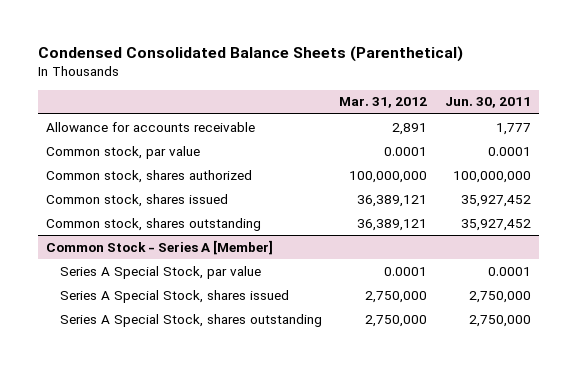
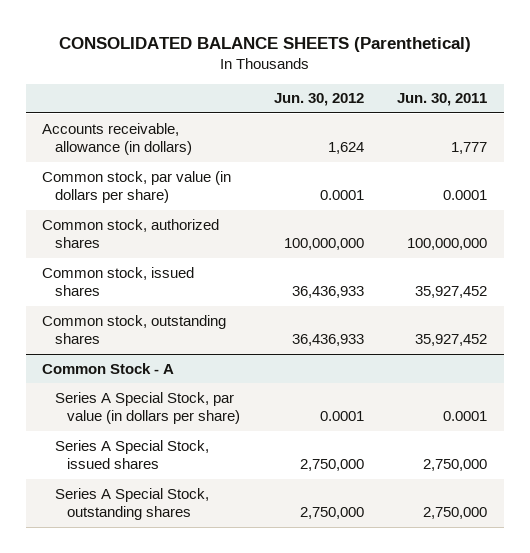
- Condensed Consolidated Balance Sheets (Parenthetical)
+ CONSOLIDATED BALANCE SHEETS (Parenthetical)
- | Mar. 31, 2012 | Jun. 30, 2011
+ | Jun. 30, 2012 | Jun. 30, 2011
- Allowance for accounts receivable | 2,891 | 1,777
- Common stock, par value | 0.0001 | 0.0001
- Common stock, shares authorized | 100,000,000 | 100,000,000
- Common stock, shares issued | 36,389,121 | 35,927,452
- Common stock, shares outstanding | 36,389,121 | 35,927,452
- Common Stock - Series A [Member]
- Series A Special Stock, par value | 0.0001 | 0.0001
- Series A Special Stock, shares issued | 2,750,000 | 2,750,000
- Series A Special Stock, shares outstanding | 2,750,000 | 2,750,000
+ Accounts receivable, allowance (in dollars) | 1,624 | 1,777
+ Common stock, par value (in dollars per share) | 0.0001 | 0.0001
+ Common stock, authorized shares | 100,000,000 | 100,000,000
+ Common stock, issued shares | 36,436,933 | 35,927,452
+ Common stock, outstanding shares | 36,436,933 | 35,927,452
+ Common Stock - A
+ Series A Special Stock, par value (in dollars per share) | 0.0001 | 0.0001
+ Series A Special Stock, issued shares | 2,750,000 | 2,750,000
+ Series A Special Stock, outstanding shares | 2,750,000 | 2,750,000

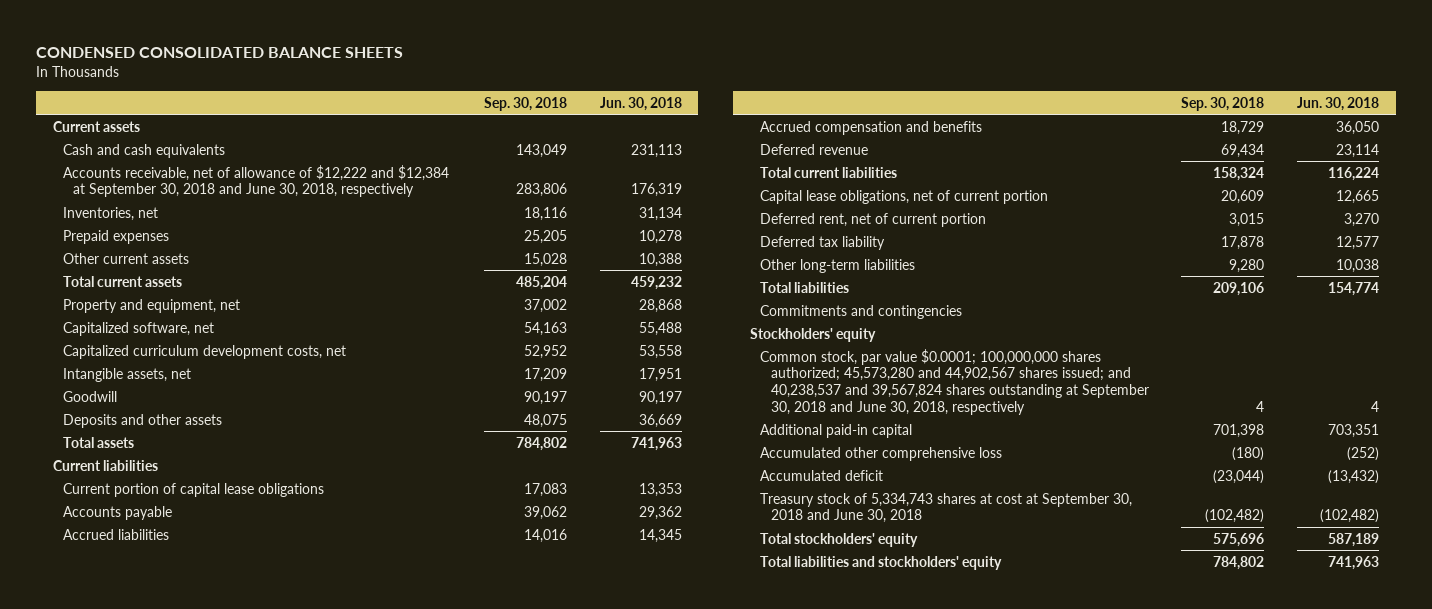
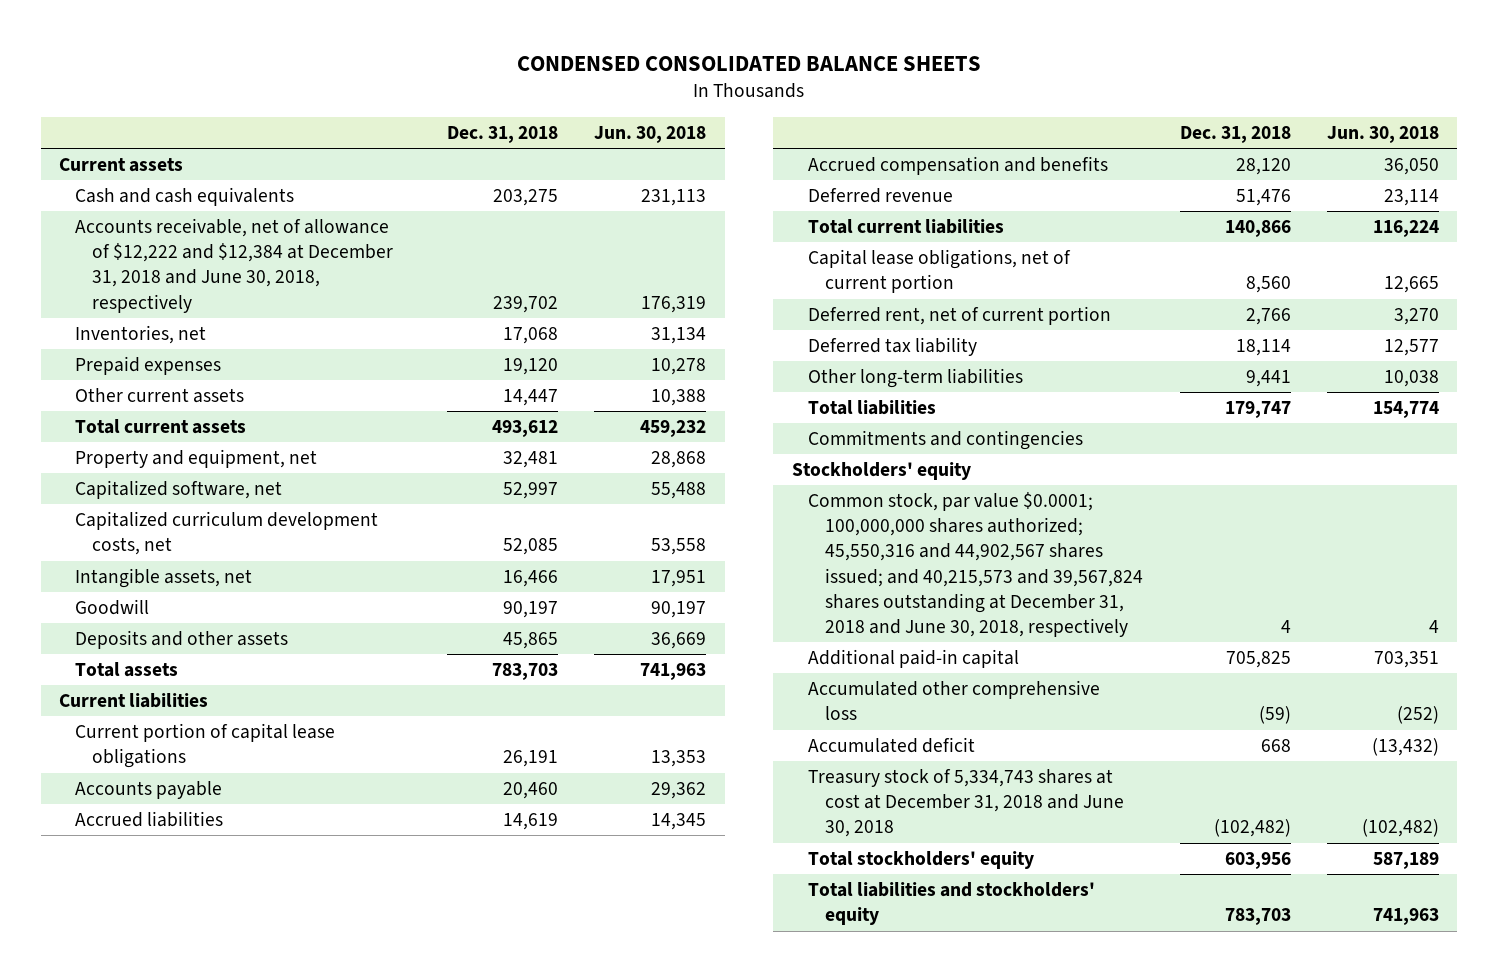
- | Sep. 30, 2018 | Jun. 30, 2018
+ | Dec. 31, 2018 | Jun. 30, 2018
- Accounts receivable, net of allowance of $12,222 and $12,384 at September 30, 2018 and June 30, 2018, respectively | 283,806 | 176,319
+ Accounts receivable, net of allowance of $12,222 and $12,384 at December 31, 2018 and June 30, 2018, respectively | 239,702 | 176,319
- Common stock, par value $0.0001; 100,000,000 shares authorized; 45,573,280 and 44,902,567 shares issued; and 40,238,537 and 39,567,824 shares outstanding at September 30, 2018 and June 30, 2018, respectively | 4 | 4
+ Common stock, par value $0.0001; 100,000,000 shares authorized; 45,550,316 and 44,902,567 shares issued; and 40,215,573 and 39,567,824 shares outstanding at December 31, 2018 and June 30, 2018, respectively | 4 | 4
- Treasury stock of 5,334,743 shares at cost at September 30, 2018 and June 30, 2018 | (102,482) | (102,482)
+ Treasury stock of 5,334,743 shares at cost at December 31, 2018 and June 30, 2018 | (102,482) | (102,482)

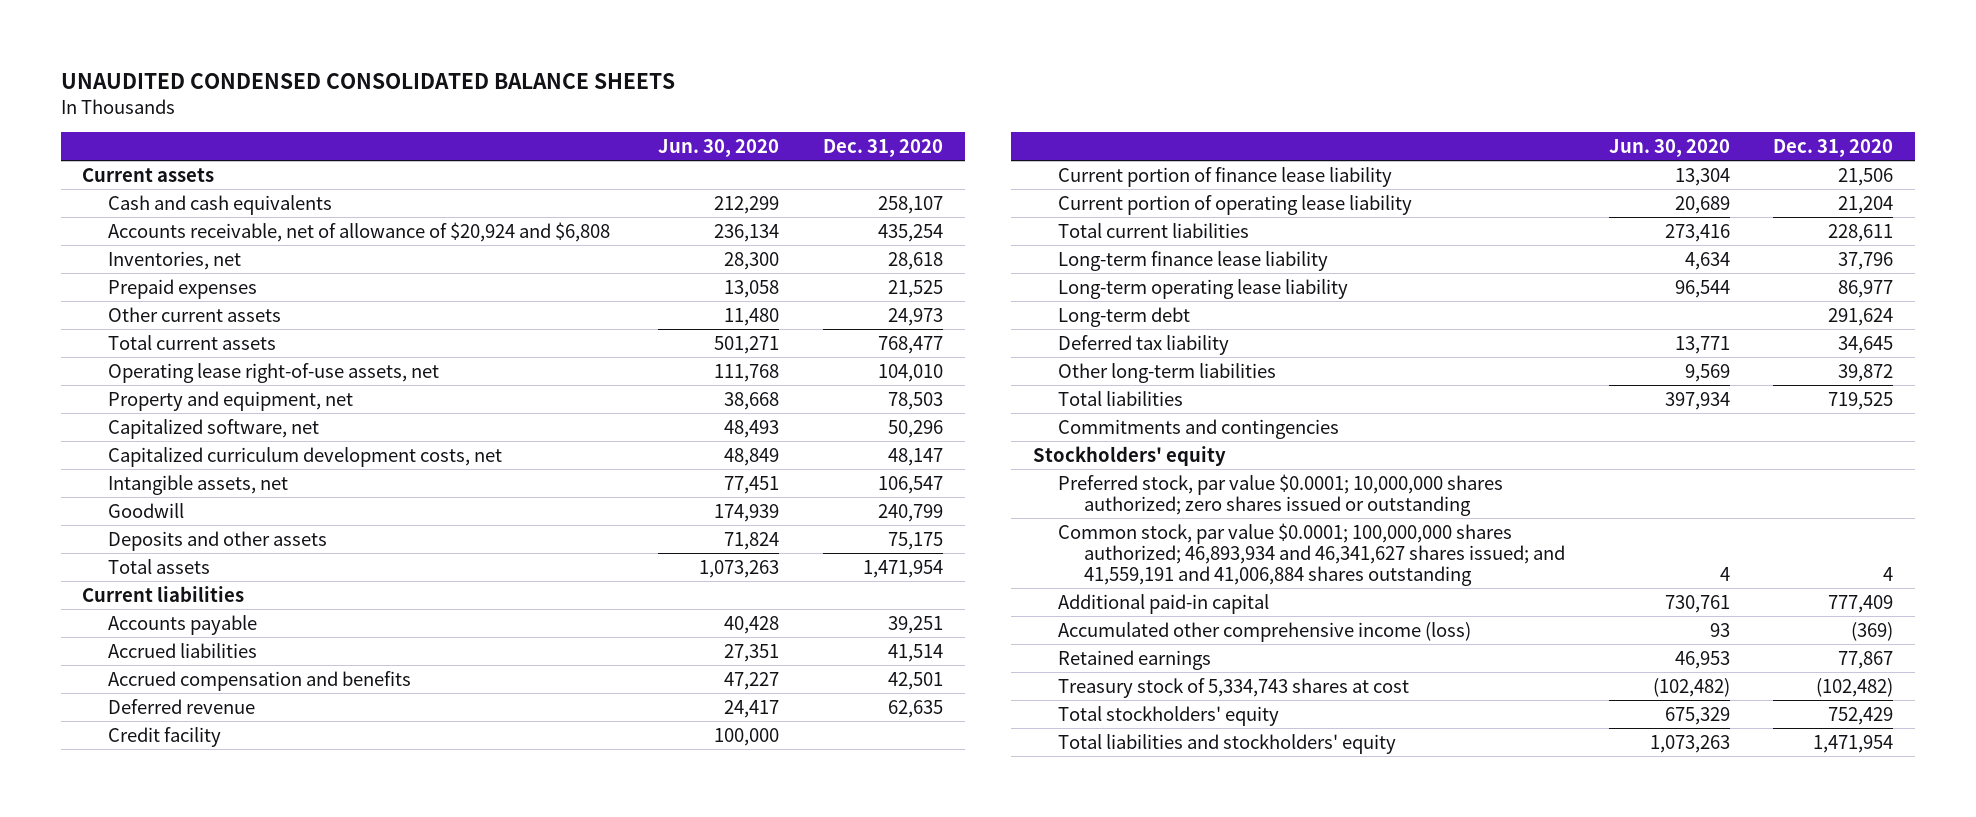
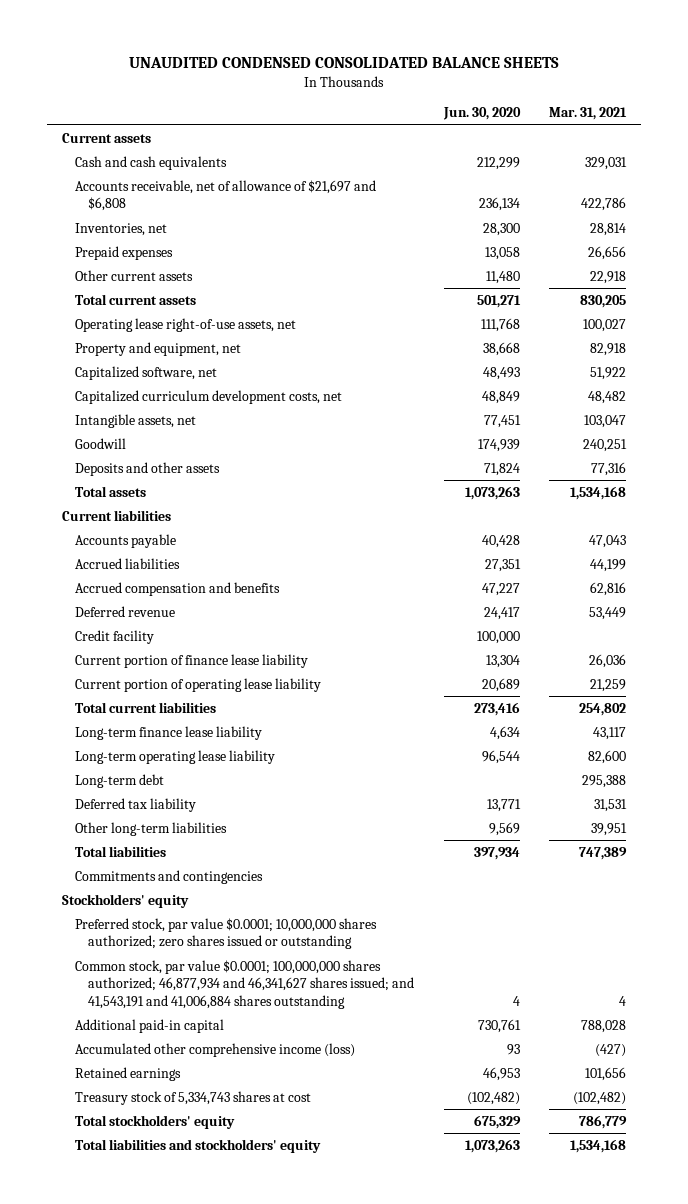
- | Jun. 30, 2020 | Dec. 31, 2020
+ | Jun. 30, 2020 | Mar. 31, 2021
- Accounts receivable, net of allowance of $20,924 and $6,808 | 236,134 | 435,254
+ Accounts receivable, net of allowance of $21,697 and $6,808 | 236,134 | 422,786
- Common stock, par value $0.0001; 100,000,000 shares authorized; 46,893,934 and 46,341,627 shares issued; and 41,559,191 and 41,006,884 shares outstanding | 4 | 4
+ Common stock, par value $0.0001; 100,000,000 shares authorized; 46,877,934 and 46,341,627 shares issued; and 41,543,191 and 41,006,884 shares outstanding | 4 | 4

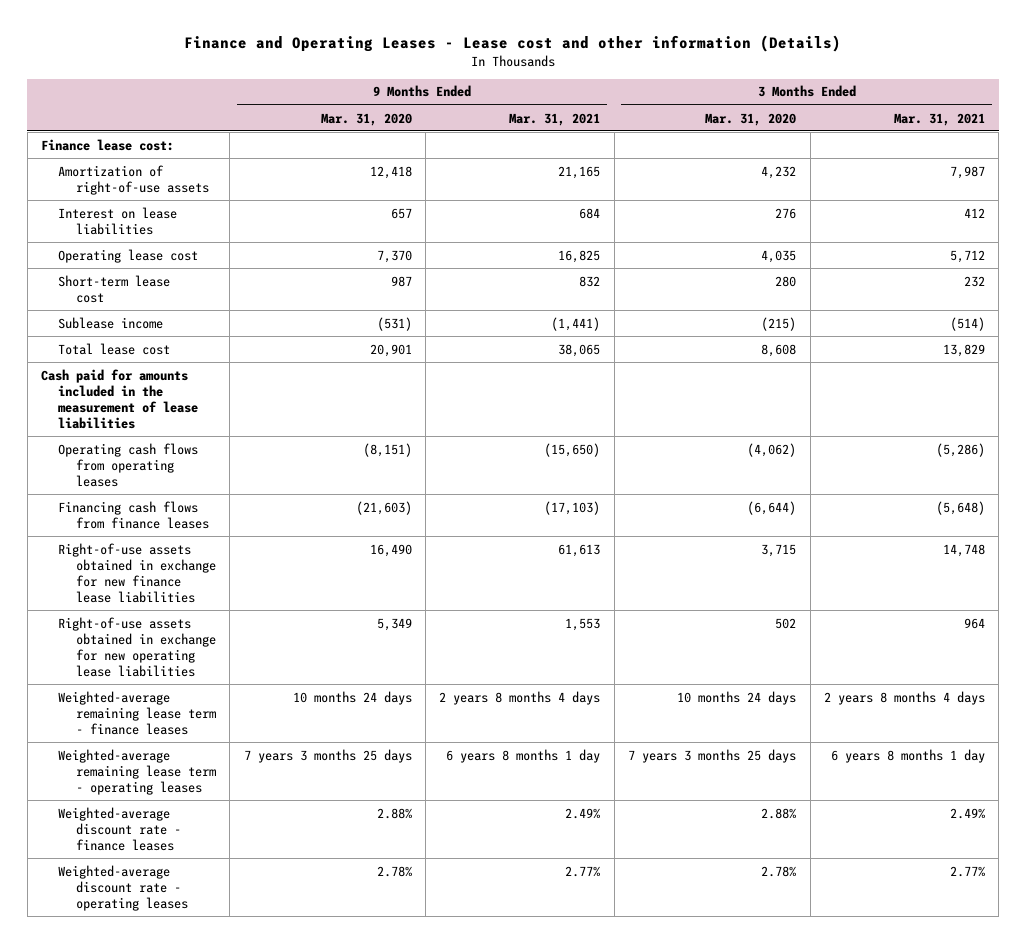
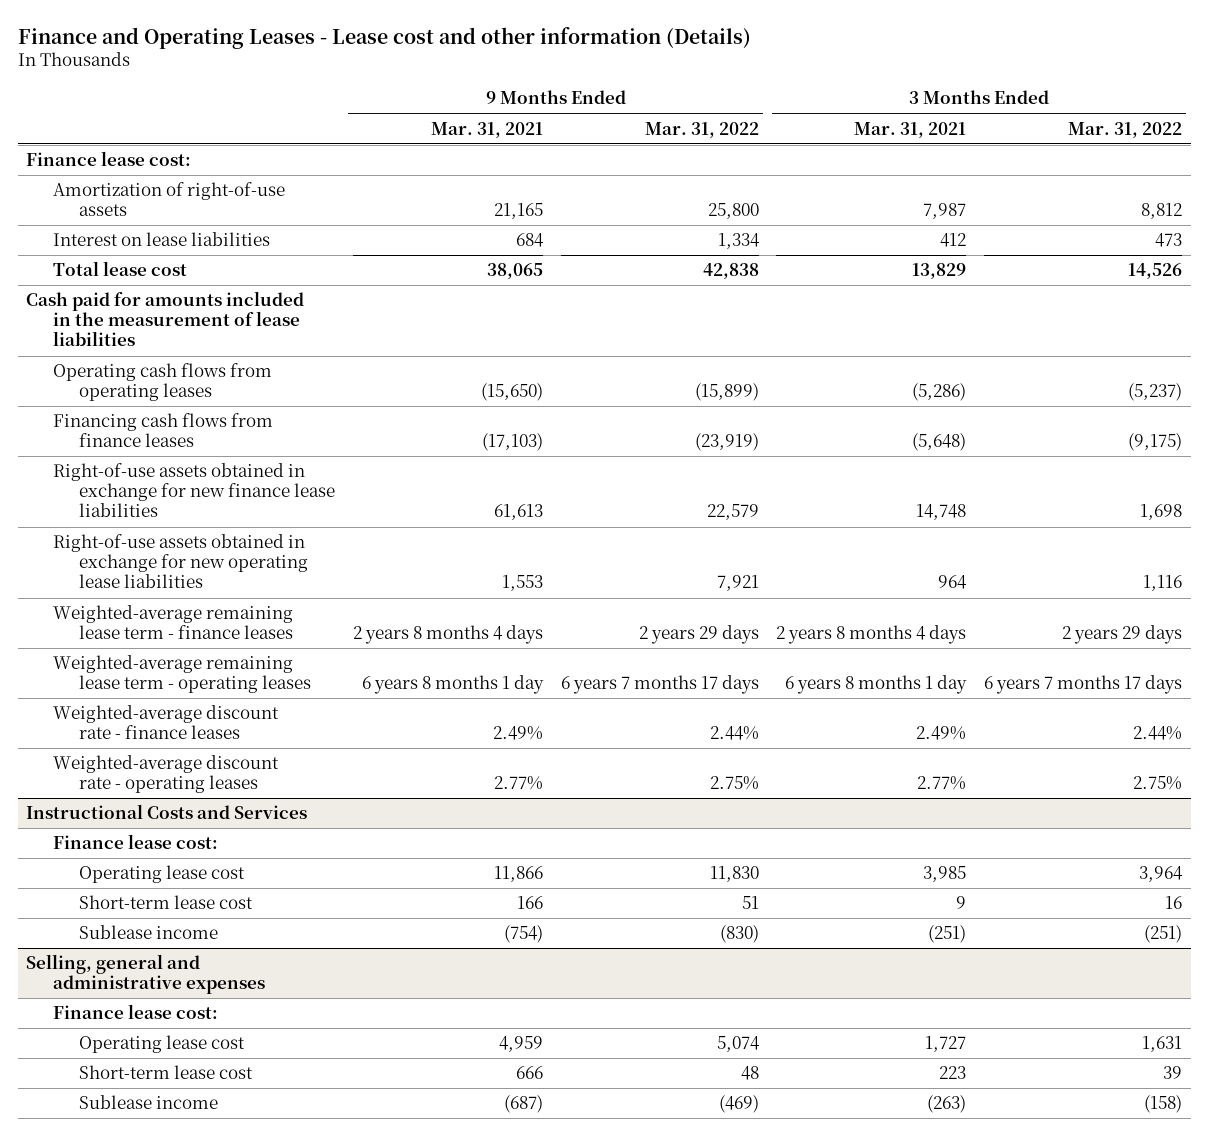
- | 9 Months Ended Mar. 31, 2020 | 9 Months Ended Mar. 31, 2021 | 3 Months Ended Mar. 31, 2020 | 3 Months Ended Mar. 31, 2021
+ | 9 Months Ended Mar. 31, 2021 | 9 Months Ended Mar. 31, 2022 | 3 Months Ended Mar. 31, 2021 | 3 Months Ended Mar. 31, 2022
- Operating lease cost | 7,370 | 16,825 | 4,035 | 5,712
- Short-term lease cost | 987 | 832 | 280 | 232
- Sublease income | (531) | (1,441) | (215) | (514)
+ Instructional Costs and Services
+ Finance lease cost:
+ Operating lease cost | 11,866 | 11,830 | 3,985 | 3,964
+ Short-term lease cost | 166 | 51 | 9 | 16
+ Sublease income | (754) | (830) | (251) | (251)
+ Selling, general and administrative expenses
+ Finance lease cost:
+ Operating lease cost | 4,959 | 5,074 | 1,727 | 1,631
+ Short-term lease cost | 666 | 48 | 223 | 39
+ Sublease income | (687) | (469) | (263) | (158)

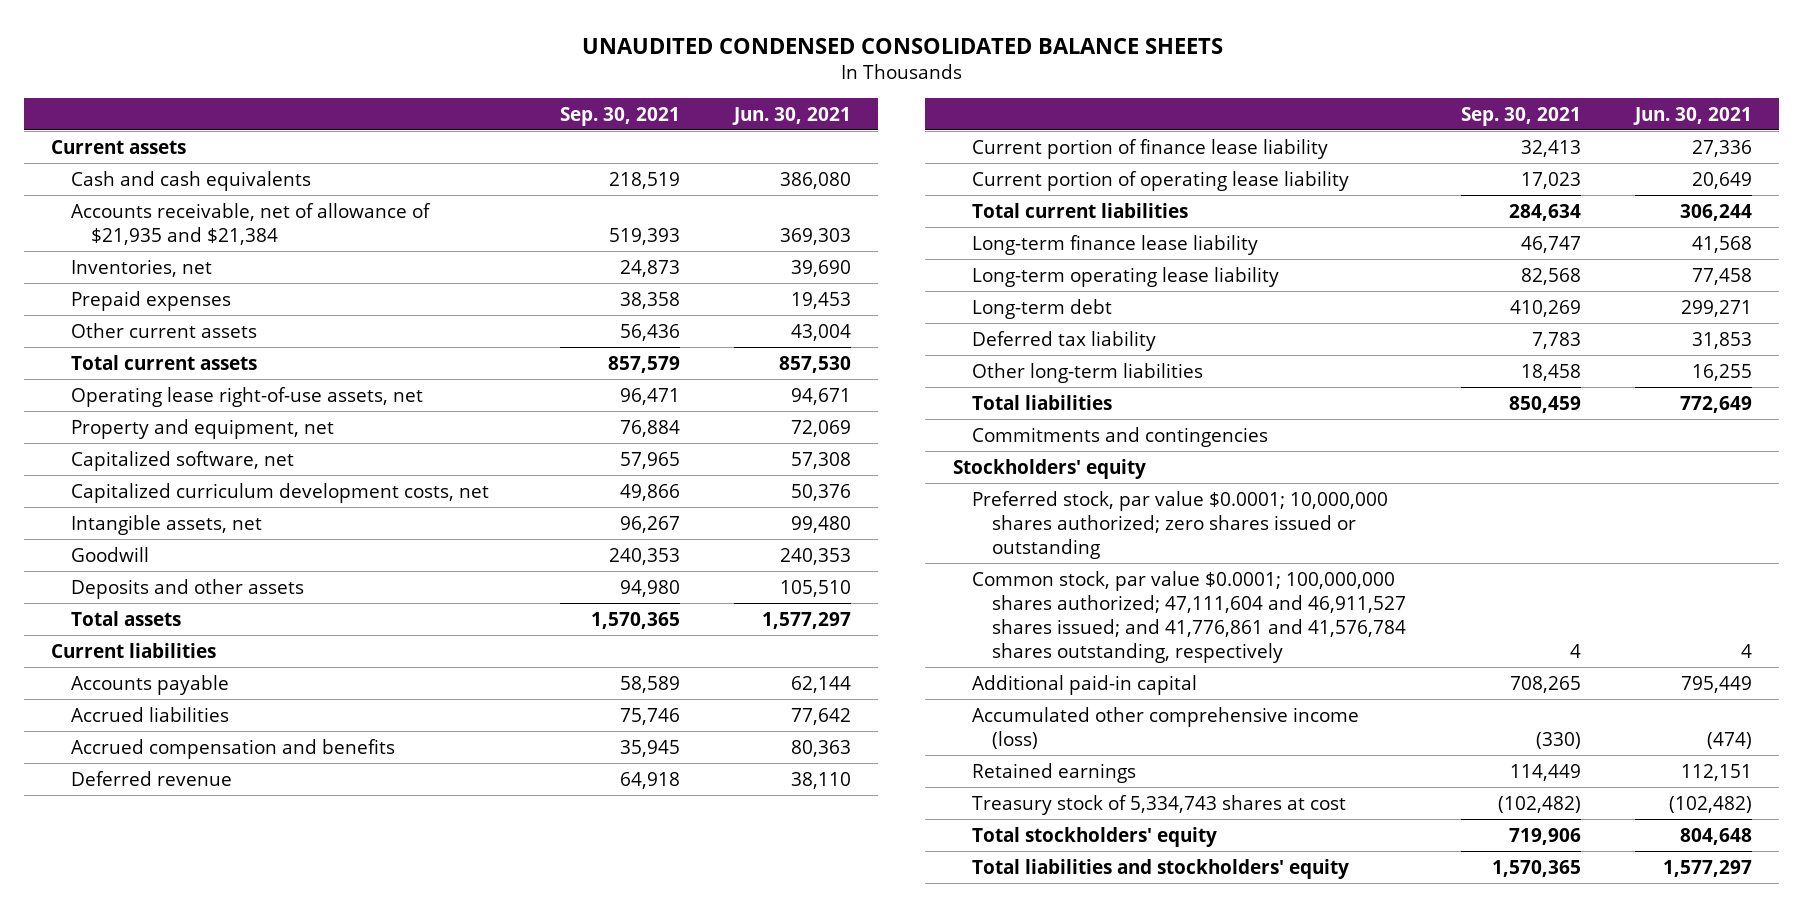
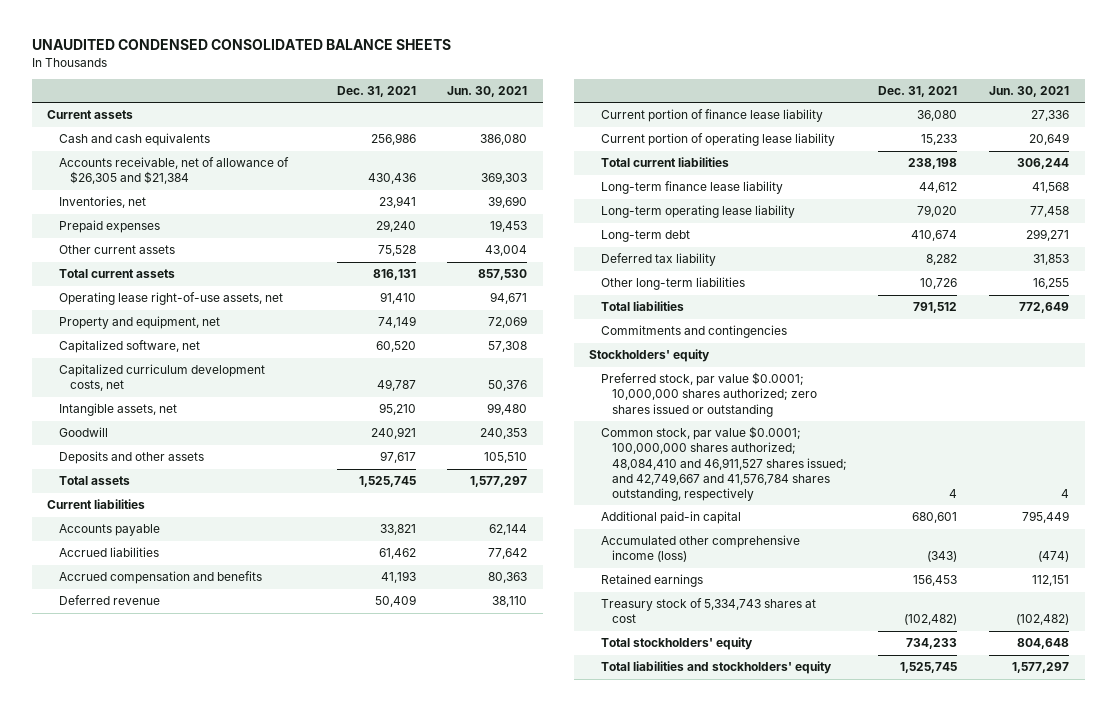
- | Sep. 30, 2021 | Jun. 30, 2021
+ | Dec. 31, 2021 | Jun. 30, 2021
- Accounts receivable, net of allowance of $21,935 and $21,384 | 519,393 | 369,303
+ Accounts receivable, net of allowance of $26,305 and $21,384 | 430,436 | 369,303
- Common stock, par value $0.0001; 100,000,000 shares authorized; 47,111,604 and 46,911,527 shares issued; and 41,776,861 and 41,576,784 shares outstanding, respectively | 4 | 4
+ Common stock, par value $0.0001; 100,000,000 shares authorized; 48,084,410 and 46,911,527 shares issued; and 42,749,667 and 41,576,784 shares outstanding, respectively | 4 | 4

